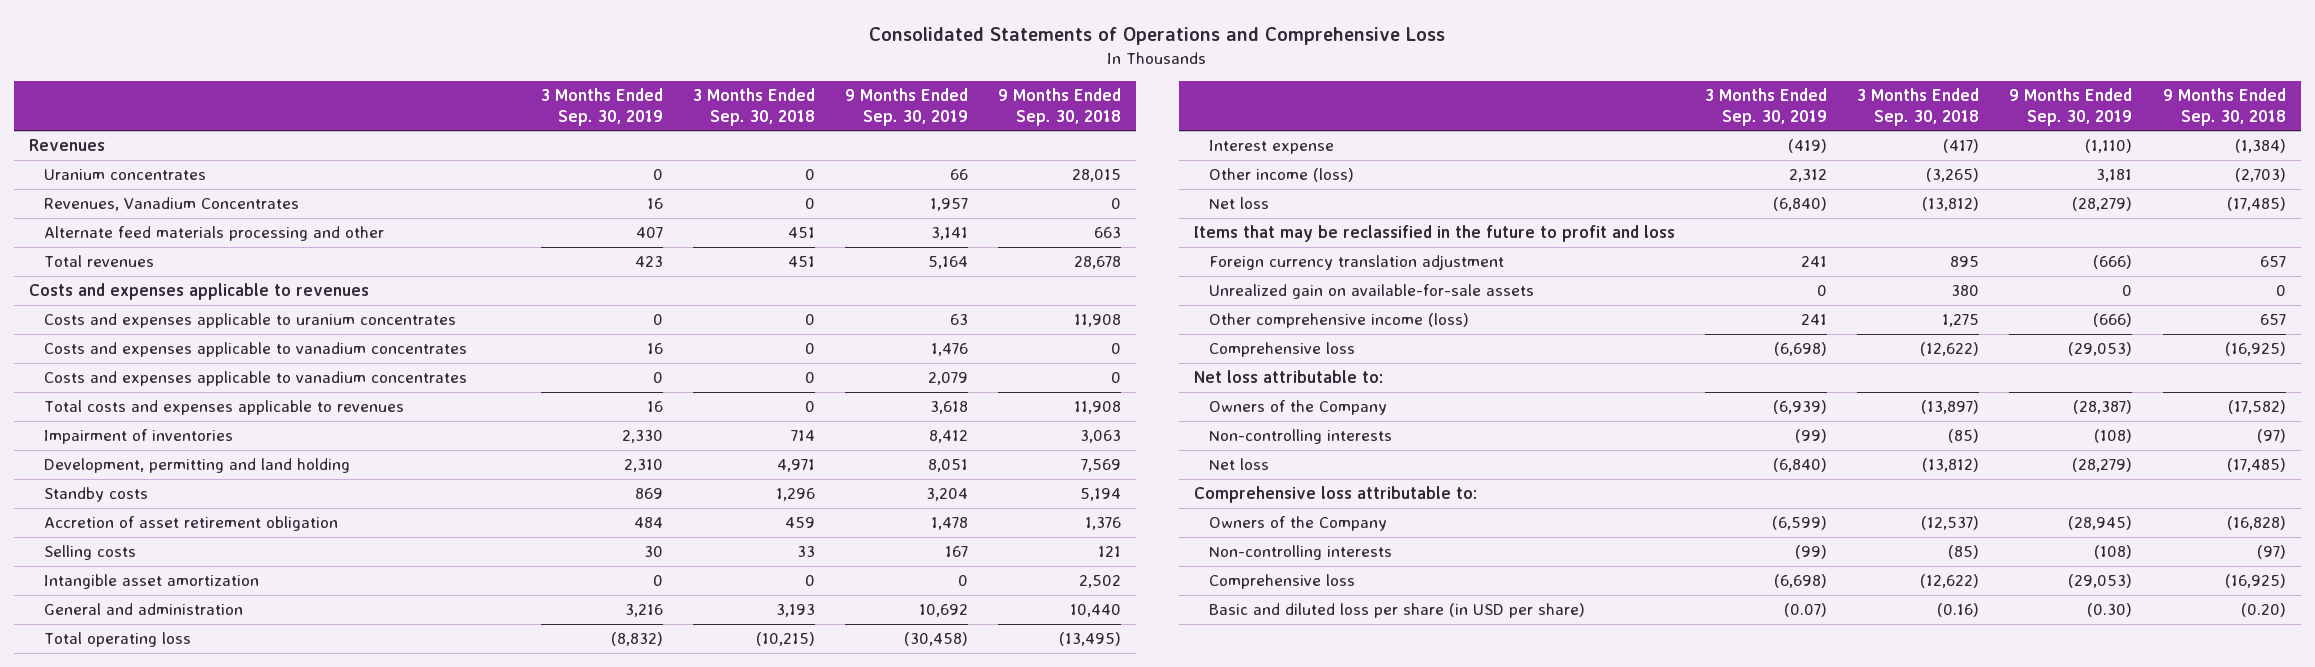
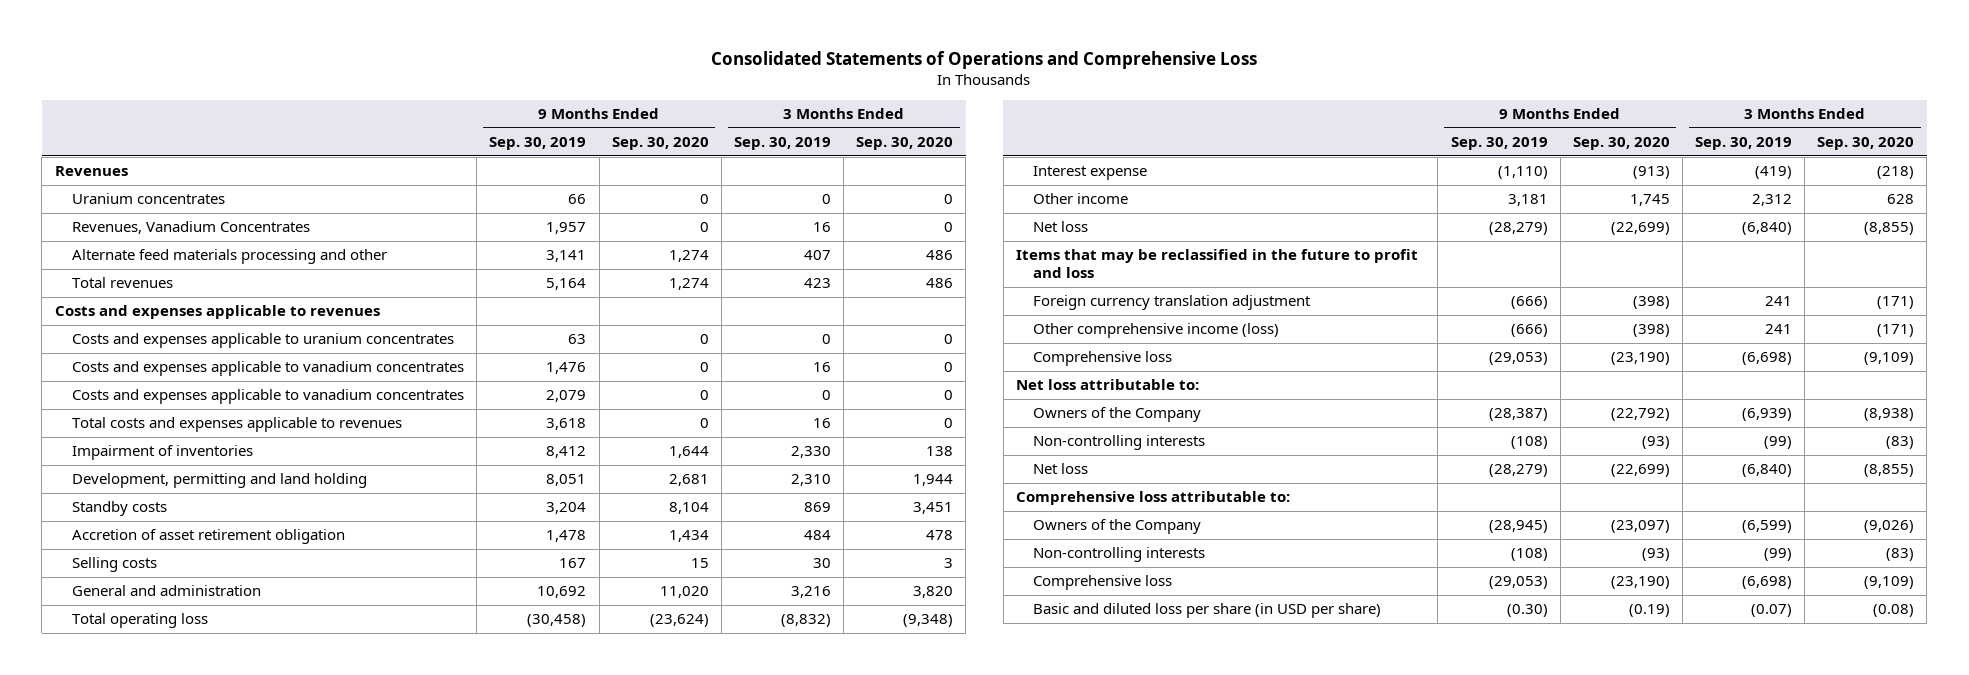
- | 3 Months Ended Sep. 30, 2019 | 3 Months Ended Sep. 30, 2018 | 9 Months Ended Sep. 30, 2019 | 9 Months Ended Sep. 30, 2018
+ | 9 Months Ended Sep. 30, 2019 | 9 Months Ended Sep. 30, 2020 | 3 Months Ended Sep. 30, 2019 | 3 Months Ended Sep. 30, 2020
- Intangible asset amortization | 0 | 0 | 0 | 2,502
- Other income (loss) | 2,312 | (3,265) | 3,181 | (2,703)
+ Other income | 3,181 | 1,745 | 2,312 | 628
- Unrealized gain on available-for-sale assets | 0 | 380 | 0 | 0

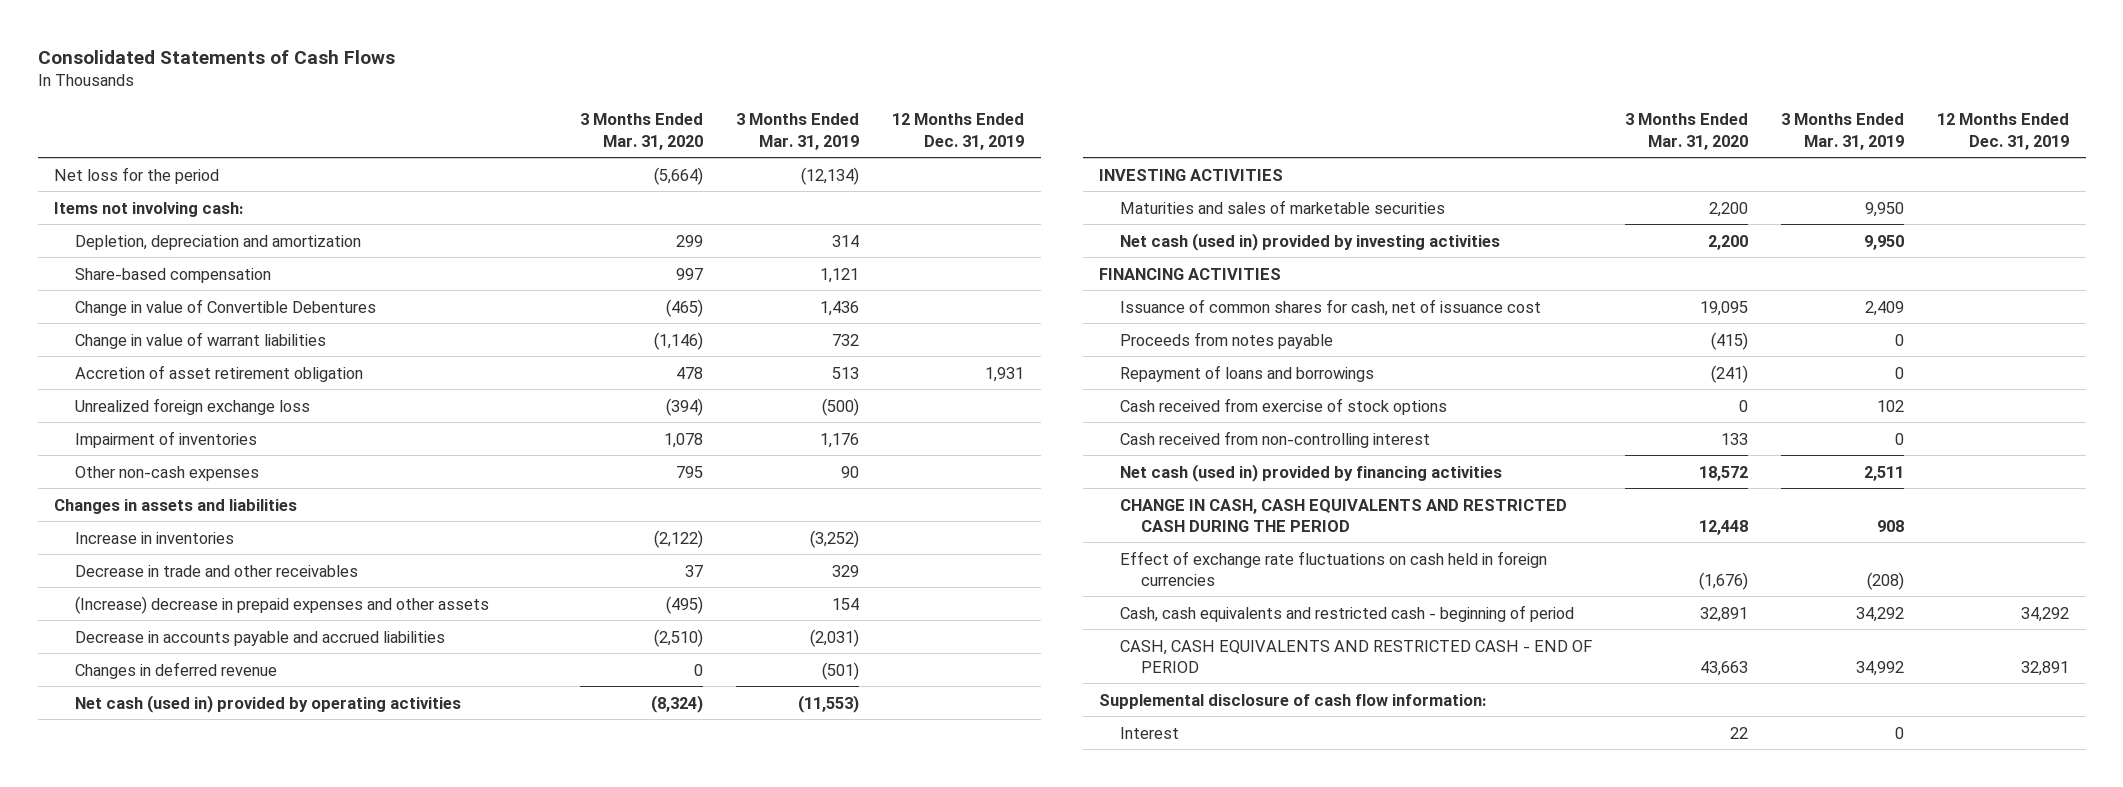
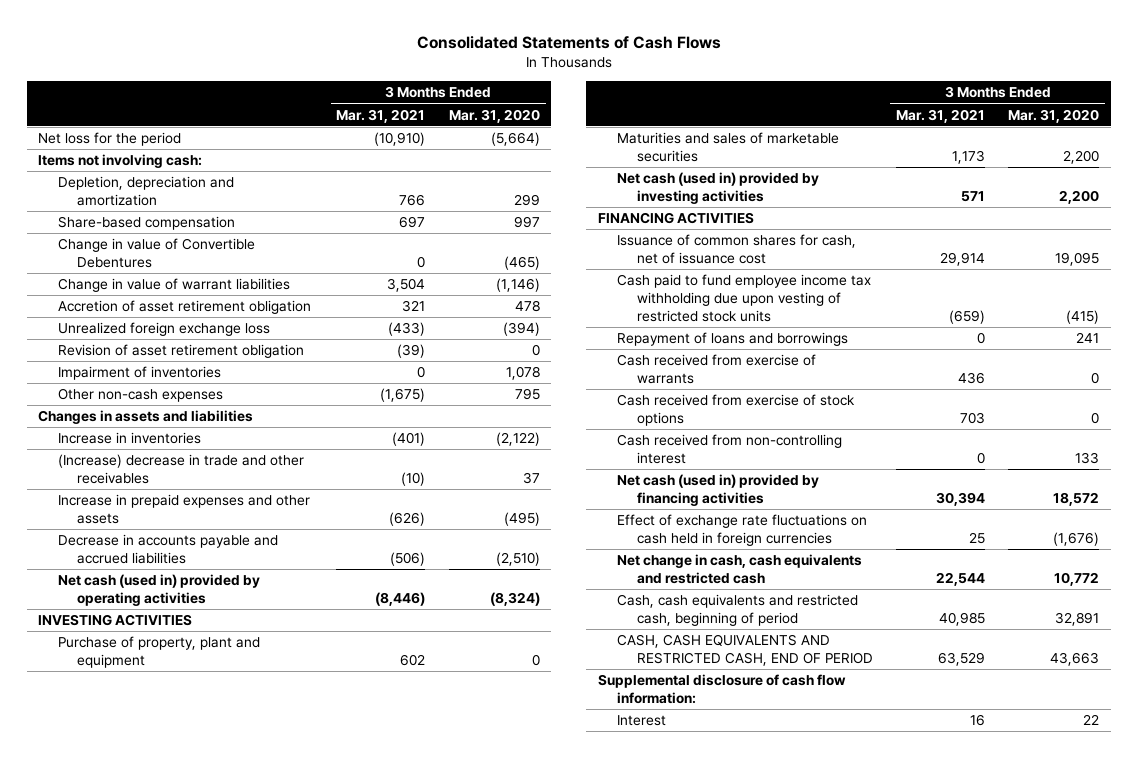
- | 3 Months Ended Mar. 31, 2020 | 3 Months Ended Mar. 31, 2019 | 12 Months Ended Dec. 31, 2019
+ | 3 Months Ended Mar. 31, 2021 | 3 Months Ended Mar. 31, 2020
+ Revision of asset retirement obligation | (39) | 0
- Decrease in trade and other receivables | 37 | 329 |
- (Increase) decrease in prepaid expenses and other assets | (495) | 154 |
+ (Increase) decrease in trade and other receivables | (10) | 37
+ Increase in prepaid expenses and other assets | (626) | (495)
- Changes in deferred revenue | 0 | (501) |
+ Purchase of property, plant and equipment | 602 | 0
- Proceeds from notes payable | (415) | 0 |
- Repayment of loans and borrowings | (241) | 0 |
+ Cash paid to fund employee income tax withholding due upon vesting of restricted stock units | (659) | (415)
+ Repayment of loans and borrowings | 0 | 241
+ Cash received from exercise of warrants | 436 | 0
- CHANGE IN CASH, CASH EQUIVALENTS AND RESTRICTED CASH DURING THE PERIOD | 12,448 | 908 |
- Cash, cash equivalents and restricted cash - beginning of period | 32,891 | 34,292 | 34,292
- CASH, CASH EQUIVALENTS AND RESTRICTED CASH - END OF PERIOD | 43,663 | 34,992 | 32,891
+ Net change in cash, cash equivalents and restricted cash | 22,544 | 10,772
+ Cash, cash equivalents and restricted cash, beginning of period | 40,985 | 32,891
+ CASH, CASH EQUIVALENTS AND RESTRICTED CASH, END OF PERIOD | 63,529 | 43,663

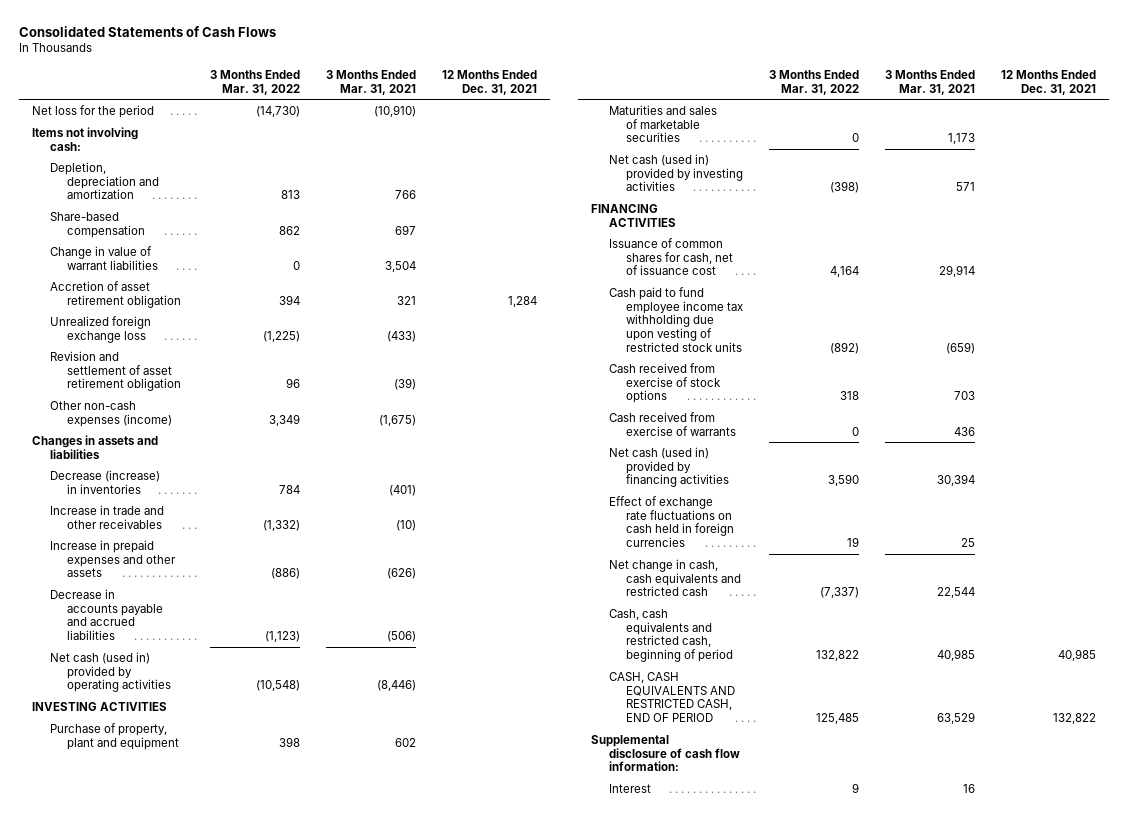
- | 3 Months Ended Mar. 31, 2021 | 3 Months Ended Mar. 31, 2020
+ | 3 Months Ended Mar. 31, 2022 | 3 Months Ended Mar. 31, 2021 | 12 Months Ended Dec. 31, 2021
- Change in value of Convertible Debentures | 0 | (465)
- Revision of asset retirement obligation | (39) | 0
- Impairment of inventories | 0 | 1,078
- Other non-cash expenses | (1,675) | 795
+ Revision and settlement of asset retirement obligation | 96 | (39) |
+ Other non-cash expenses (income) | 3,349 | (1,675) |
- Increase in inventories | (401) | (2,122)
- (Increase) decrease in trade and other receivables | (10) | 37
+ Decrease (increase) in inventories | 784 | (401) |
+ Increase in trade and other receivables | (1,332) | (10) |
- Repayment of loans and borrowings | 0 | 241
- Cash received from non-controlling interest | 0 | 133
moved down: Cash received from exercise of warrants | 0 | 436 |

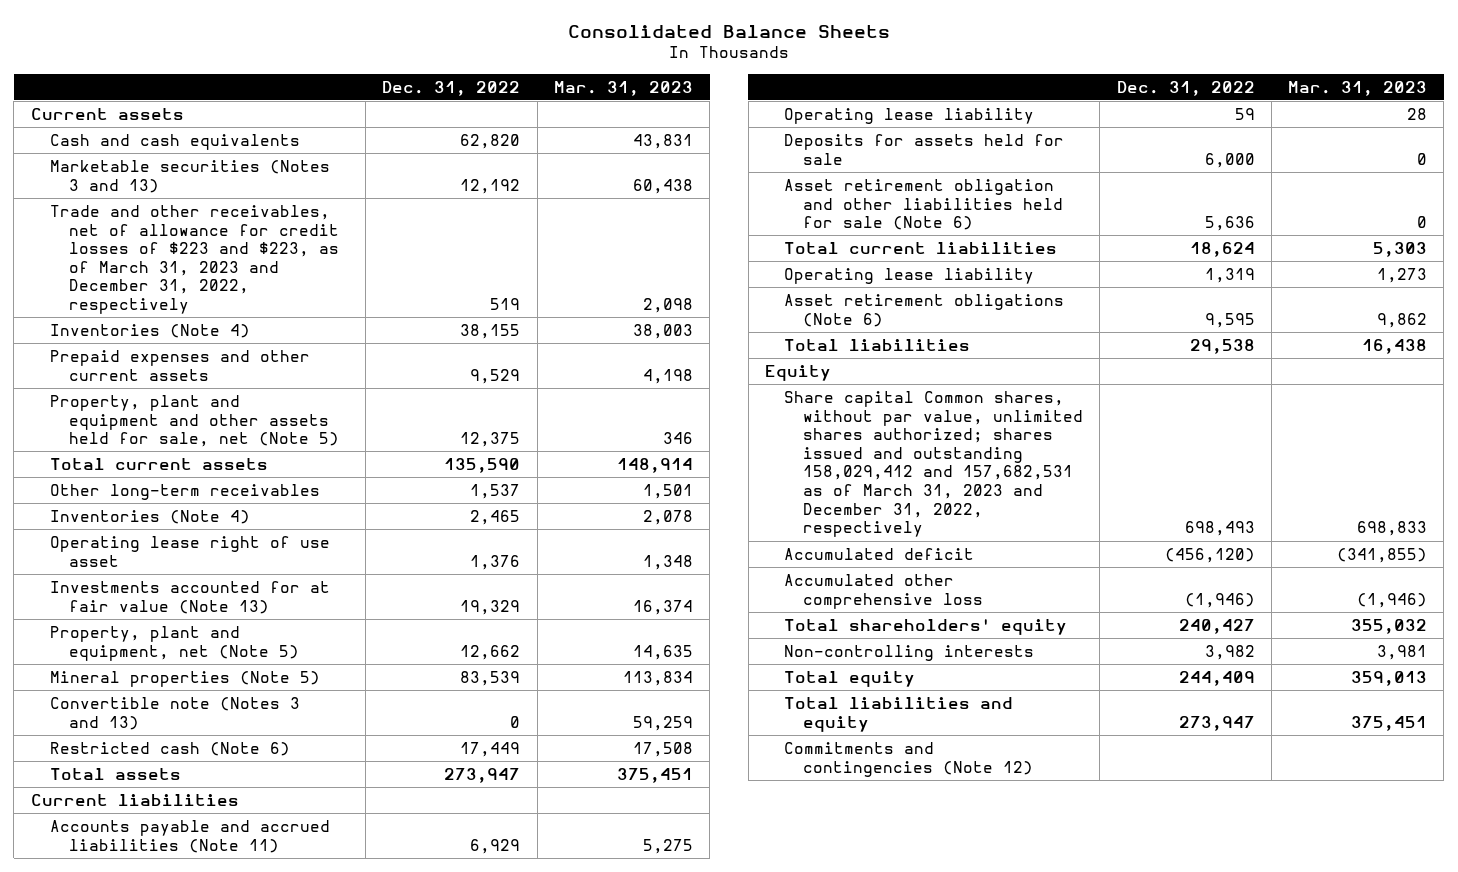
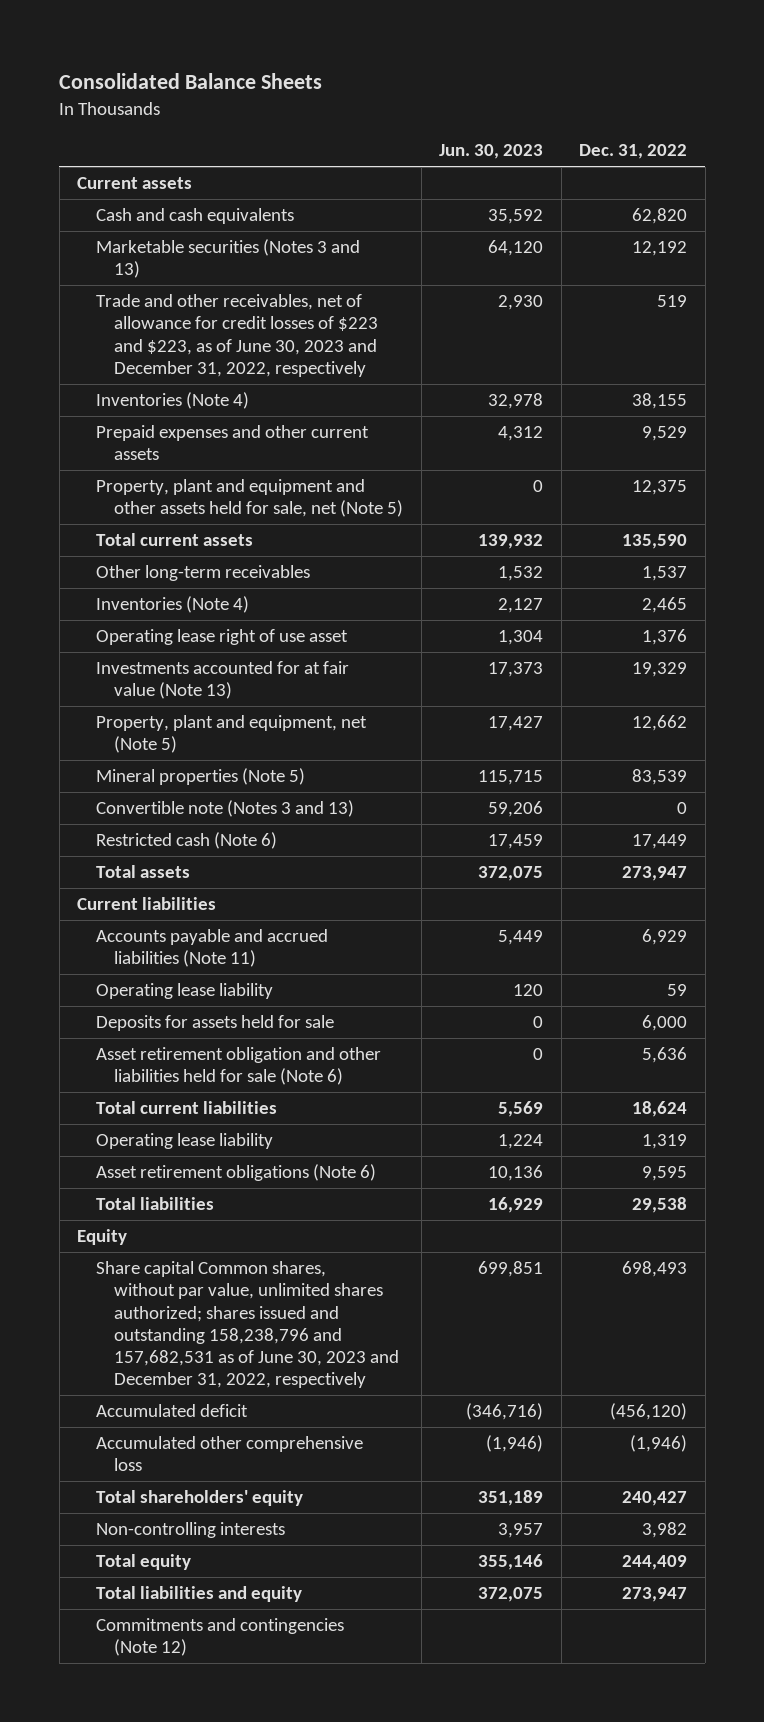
- | Dec. 31, 2022 | Mar. 31, 2023
+ | Jun. 30, 2023 | Dec. 31, 2022
- Trade and other receivables, net of allowance for credit losses of $223 and $223, as of March 31, 2023 and December 31, 2022, respectively | 519 | 2,098
+ Trade and other receivables, net of allowance for credit losses of $223 and $223, as of June 30, 2023 and December 31, 2022, respectively | 2,930 | 519
- Share capital Common shares, without par value, unlimited shares authorized; shares issued and outstanding 158,029,412 and 157,682,531 as of March 31, 2023 and December 31, 2022, respectively | 698,493 | 698,833
+ Share capital Common shares, without par value, unlimited shares authorized; shares issued and outstanding 158,238,796 and 157,682,531 as of June 30, 2023 and December 31, 2022, respectively | 699,851 | 698,493

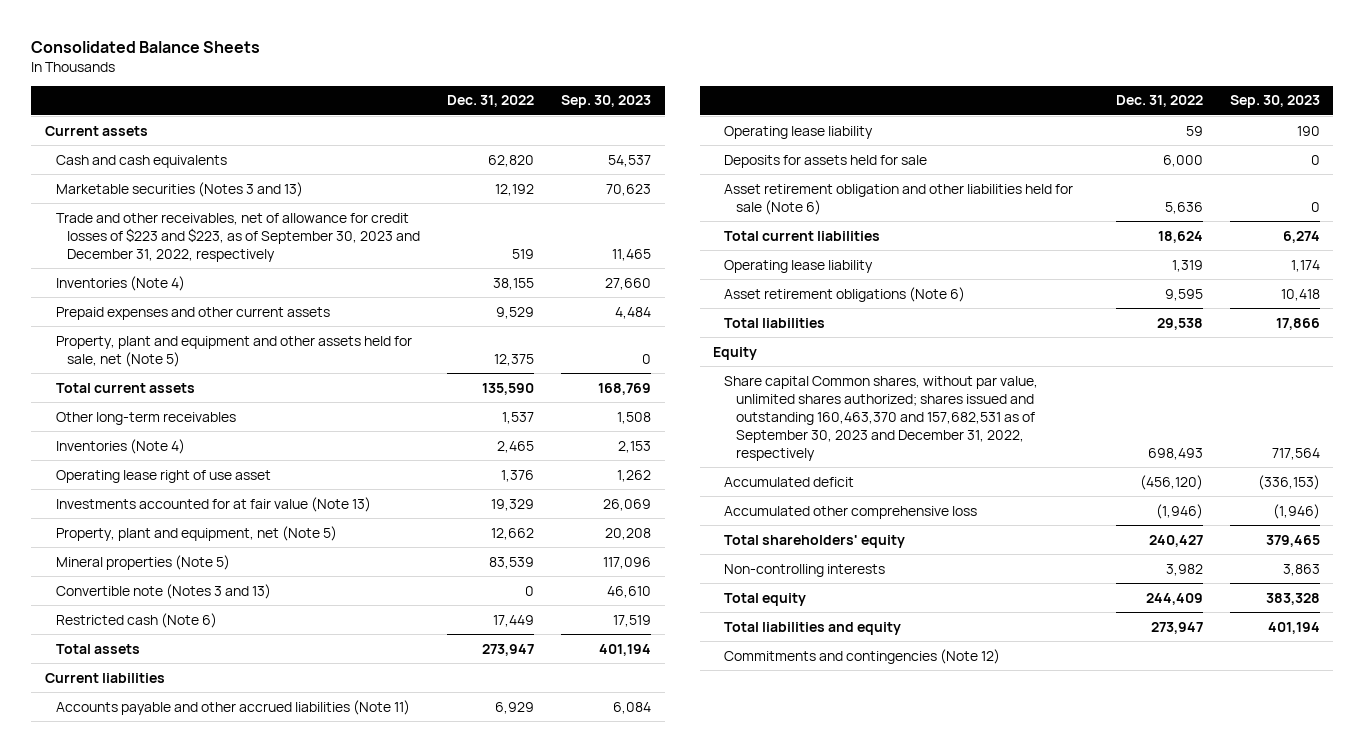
- | Jun. 30, 2023 | Dec. 31, 2022
+ | Dec. 31, 2022 | Sep. 30, 2023
- Trade and other receivables, net of allowance for credit losses of $223 and $223, as of June 30, 2023 and December 31, 2022, respectively | 2,930 | 519
+ Trade and other receivables, net of allowance for credit losses of $223 and $223, as of September 30, 2023 and December 31, 2022, respectively | 519 | 11,465
- Accounts payable and accrued liabilities (Note 11) | 5,449 | 6,929
+ Accounts payable and other accrued liabilities (Note 11) | 6,929 | 6,084
- Share capital Common shares, without par value, unlimited shares authorized; shares issued and outstanding 158,238,796 and 157,682,531 as of June 30, 2023 and December 31, 2022, respectively | 699,851 | 698,493
+ Share capital Common shares, without par value, unlimited shares authorized; shares issued and outstanding 160,463,370 and 157,682,531 as of September 30, 2023 and December 31, 2022, respectively | 698,493 | 717,564

